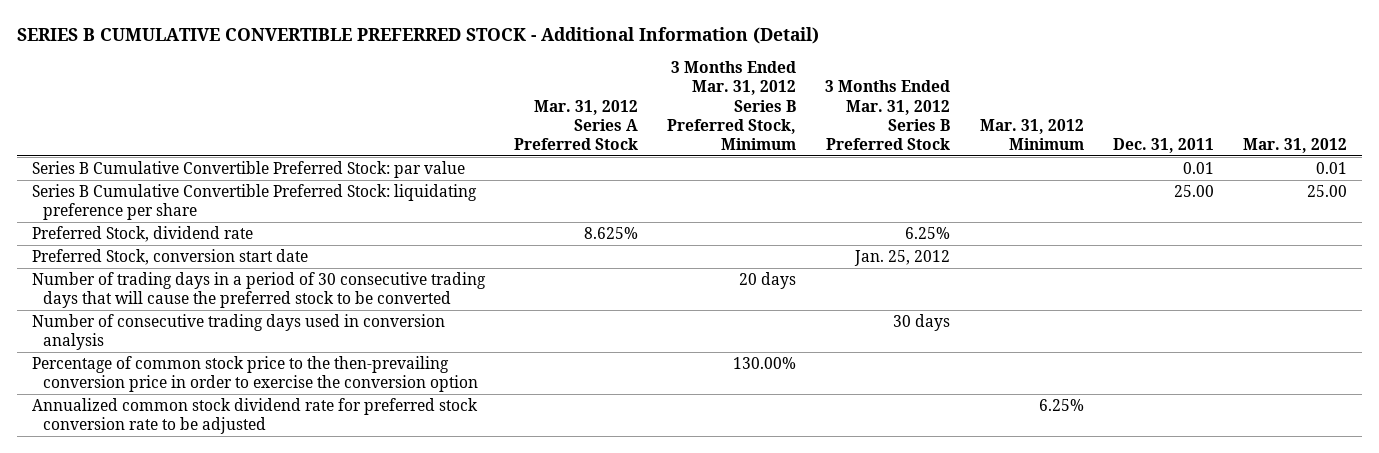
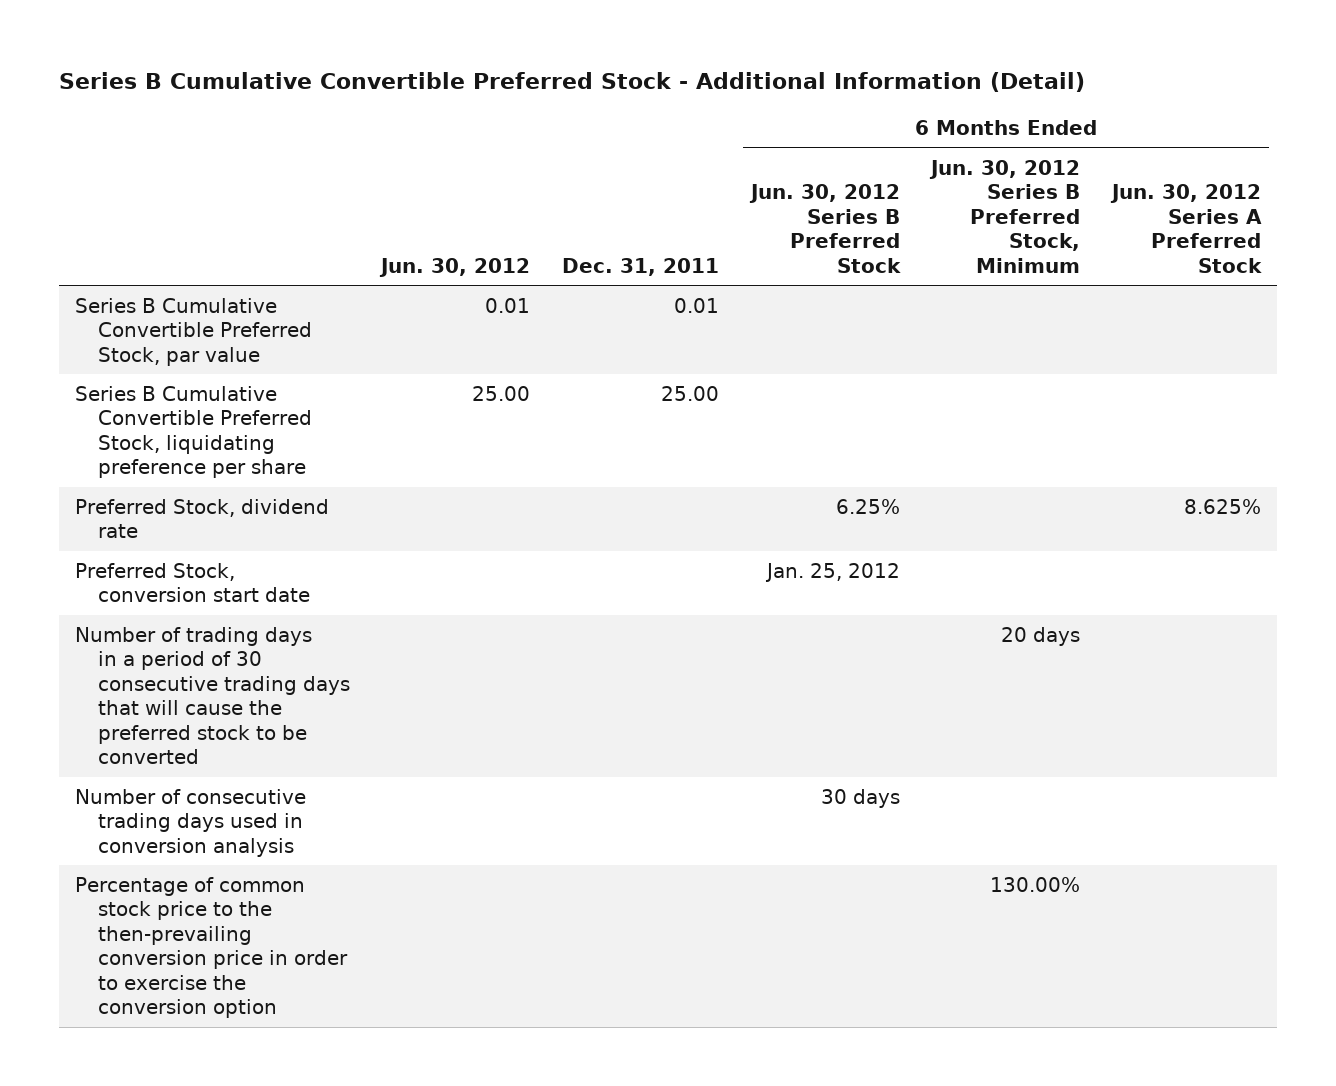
- SERIES B CUMULATIVE CONVERTIBLE PREFERRED STOCK - Additional Information (Detail)
+ Series B Cumulative Convertible Preferred Stock - Additional Information (Detail)
- | Mar. 31, 2012 Series A Preferred Stock | 3 Months Ended Mar. 31, 2012 Series B Preferred Stock, Minimum | 3 Months Ended Mar. 31, 2012 Series B Preferred Stock | Mar. 31, 2012 Minimum | Dec. 31, 2011 | Mar. 31, 2012
+ | Jun. 30, 2012 | Dec. 31, 2011 | 6 Months Ended Jun. 30, 2012 Series B Preferred Stock | 6 Months Ended Jun. 30, 2012 Series B Preferred Stock, Minimum | 6 Months Ended Jun. 30, 2012 Series A Preferred Stock
- Series B Cumulative Convertible Preferred Stock: par value | | | | | 0.01 | 0.01
- Series B Cumulative Convertible Preferred Stock: liquidating preference per share | | | | | 25.00 | 25.00
+ Series B Cumulative Convertible Preferred Stock, par value | 0.01 | 0.01 | | |
+ Series B Cumulative Convertible Preferred Stock, liquidating preference per share | 25.00 | 25.00 | | |
- Annualized common stock dividend rate for preferred stock conversion rate to be adjusted | | | | 6.25% | |

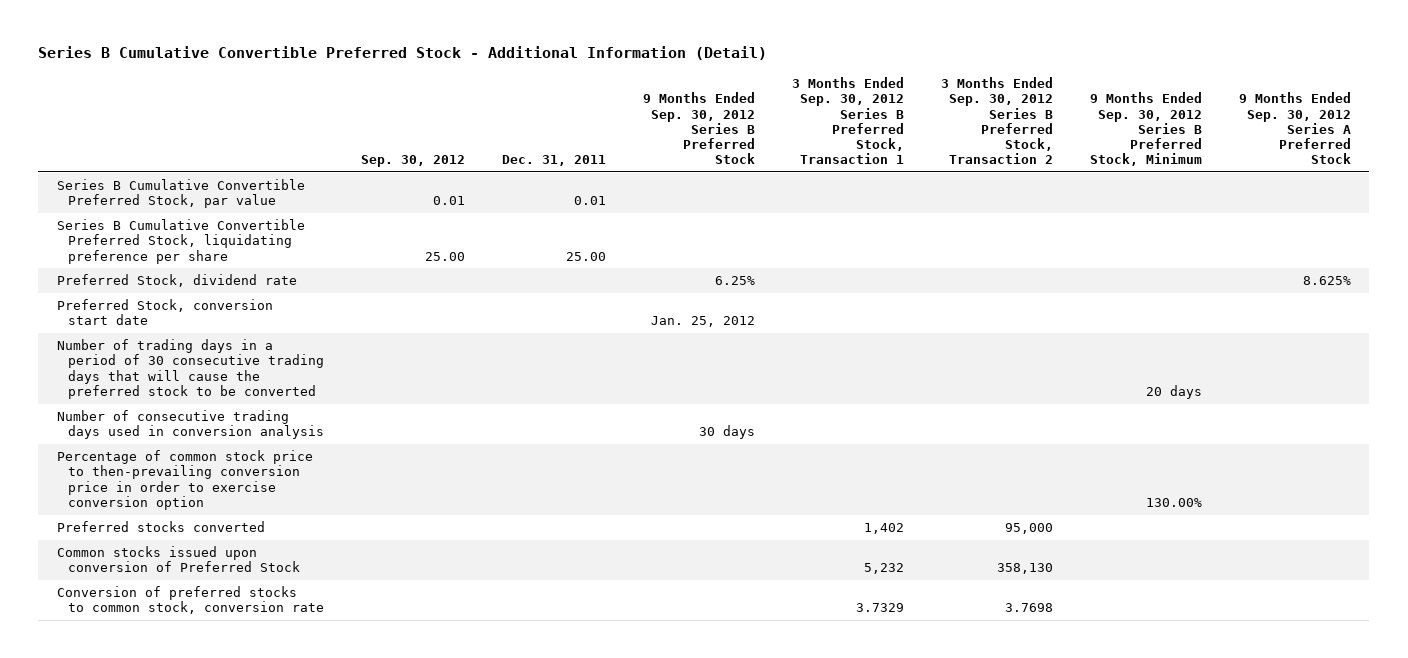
- | Jun. 30, 2012 | Dec. 31, 2011 | 6 Months Ended Jun. 30, 2012 Series B Preferred Stock | 6 Months Ended Jun. 30, 2012 Series B Preferred Stock, Minimum | 6 Months Ended Jun. 30, 2012 Series A Preferred Stock
+ | Sep. 30, 2012 | Dec. 31, 2011 | 9 Months Ended Sep. 30, 2012 Series B Preferred Stock | 3 Months Ended Sep. 30, 2012 Series B Preferred Stock, Transaction 1 | 3 Months Ended Sep. 30, 2012 Series B Preferred Stock, Transaction 2 | 9 Months Ended Sep. 30, 2012 Series B Preferred Stock, Minimum | 9 Months Ended Sep. 30, 2012 Series A Preferred Stock
- Percentage of common stock price to the then-prevailing conversion price in order to exercise the conversion option | | | | 130.00% |
+ Percentage of common stock price to then-prevailing conversion price in order to exercise conversion option | | | | | | 130.00% |
+ Preferred stocks converted | | | | 1,402 | 95,000 | |
+ Common stocks issued upon conversion of Preferred Stock | | | | 5,232 | 358,130 | |
+ Conversion of preferred stocks to common stock, conversion rate | | | | 3.7329 | 3.7698 | |

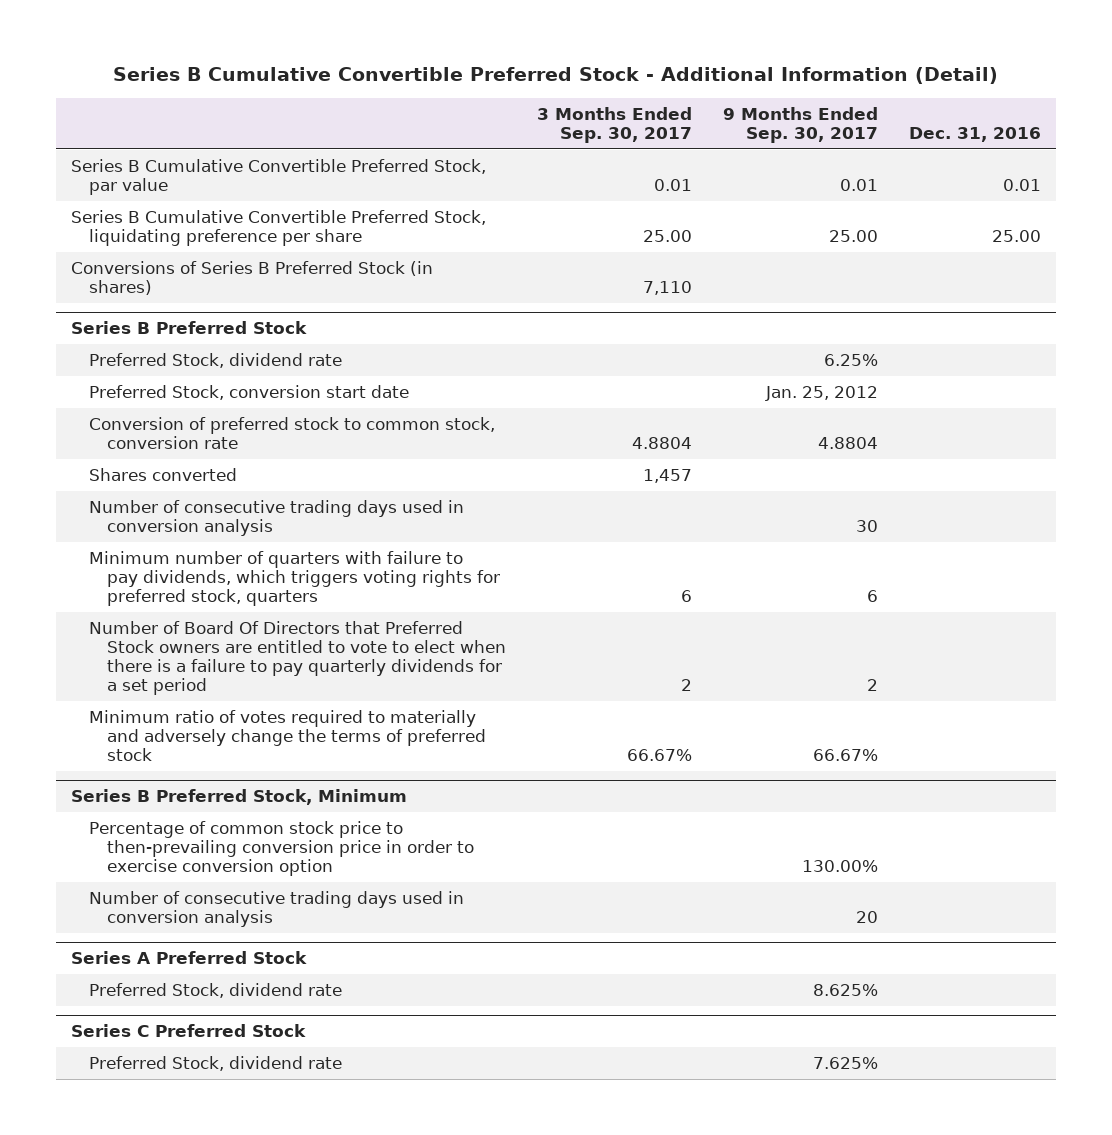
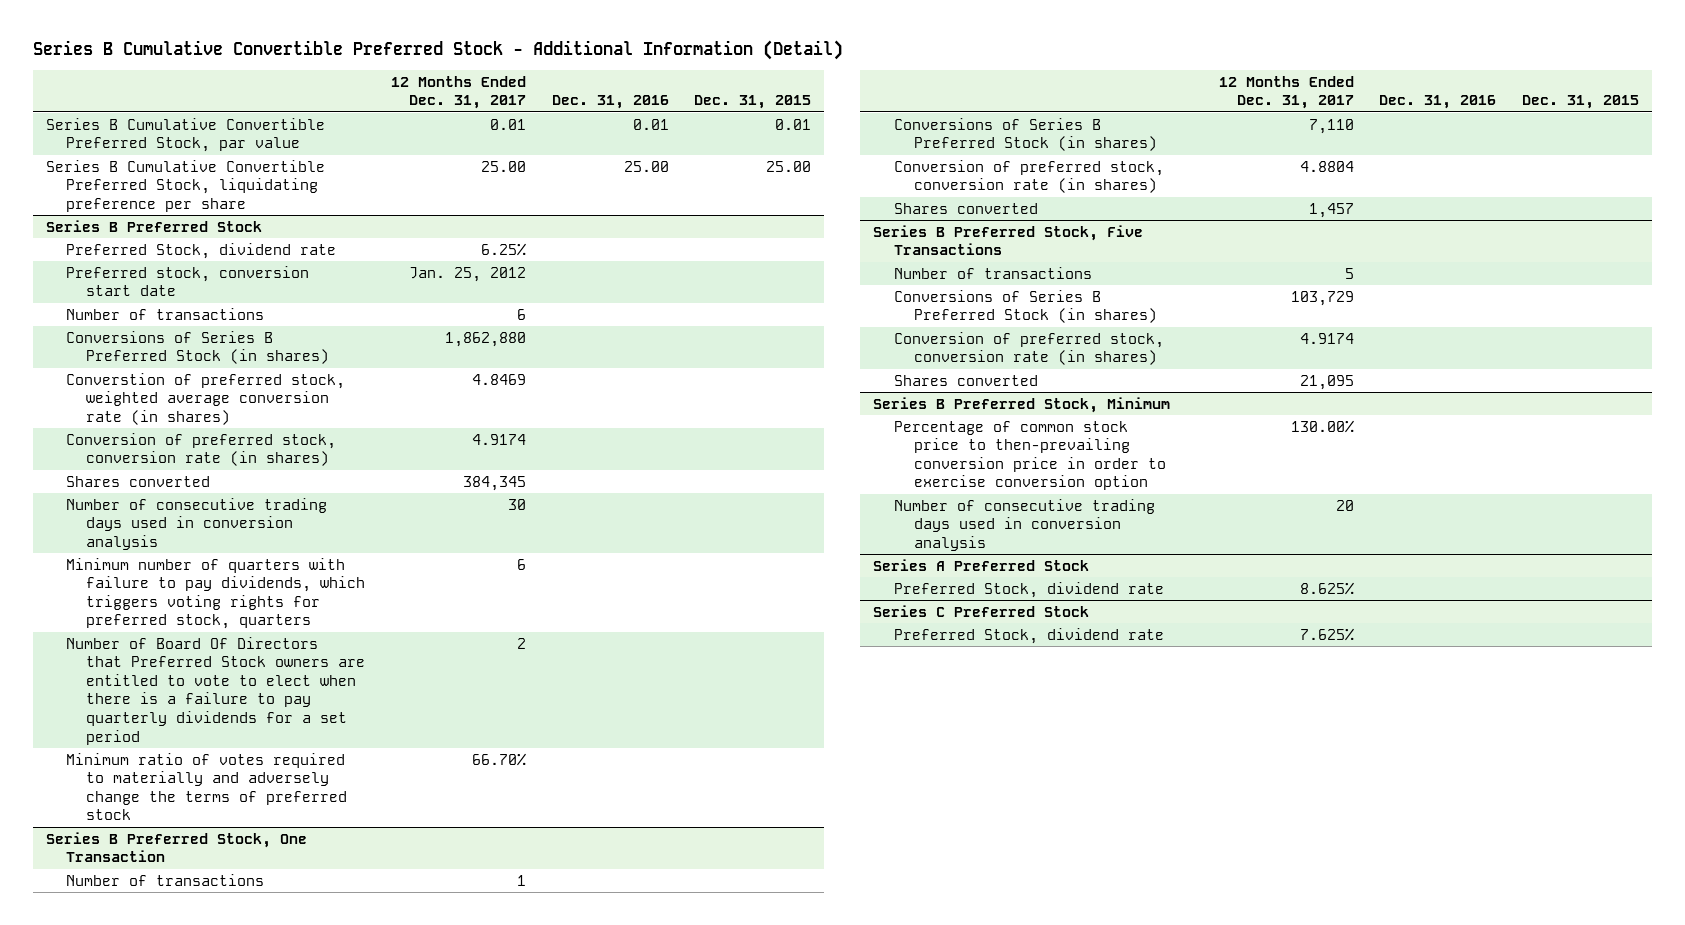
- | 3 Months Ended Sep. 30, 2017 | 9 Months Ended Sep. 30, 2017 | Dec. 31, 2016
+ | 12 Months Ended Dec. 31, 2017 | Dec. 31, 2016 | Dec. 31, 2015
- Conversions of Series B Preferred Stock (in shares) | 7,110 | |
@ Series B Preferred Stock
- Preferred Stock, conversion start date | | Jan. 25, 2012 |
- Conversion of preferred stock to common stock, conversion rate | 4.8804 | 4.8804 |
+ Preferred stock, conversion start date | Jan. 25, 2012 | |
+ Number of transactions | 6 | |
+ Conversions of Series B Preferred Stock (in shares) | 1,862,880 | |
+ Converstion of preferred stock, weighted average conversion rate (in shares) | 4.8469 | |
+ Conversion of preferred stock, conversion rate (in shares) | 4.9174 | |
+ Series B Preferred Stock, One Transaction
+ Number of transactions | 1 | |
+ Conversions of Series B Preferred Stock (in shares) | 7,110 | |
+ Conversion of preferred stock, conversion rate (in shares) | 4.8804 | |
+ Shares converted | 1,457 | |
+ Series B Preferred Stock, Five Transactions
+ Number of transactions | 5 | |
+ Conversions of Series B Preferred Stock (in shares) | 103,729 | |
+ Conversion of preferred stock, conversion rate (in shares) | 4.9174 | |
+ Shares converted | 21,095 | |

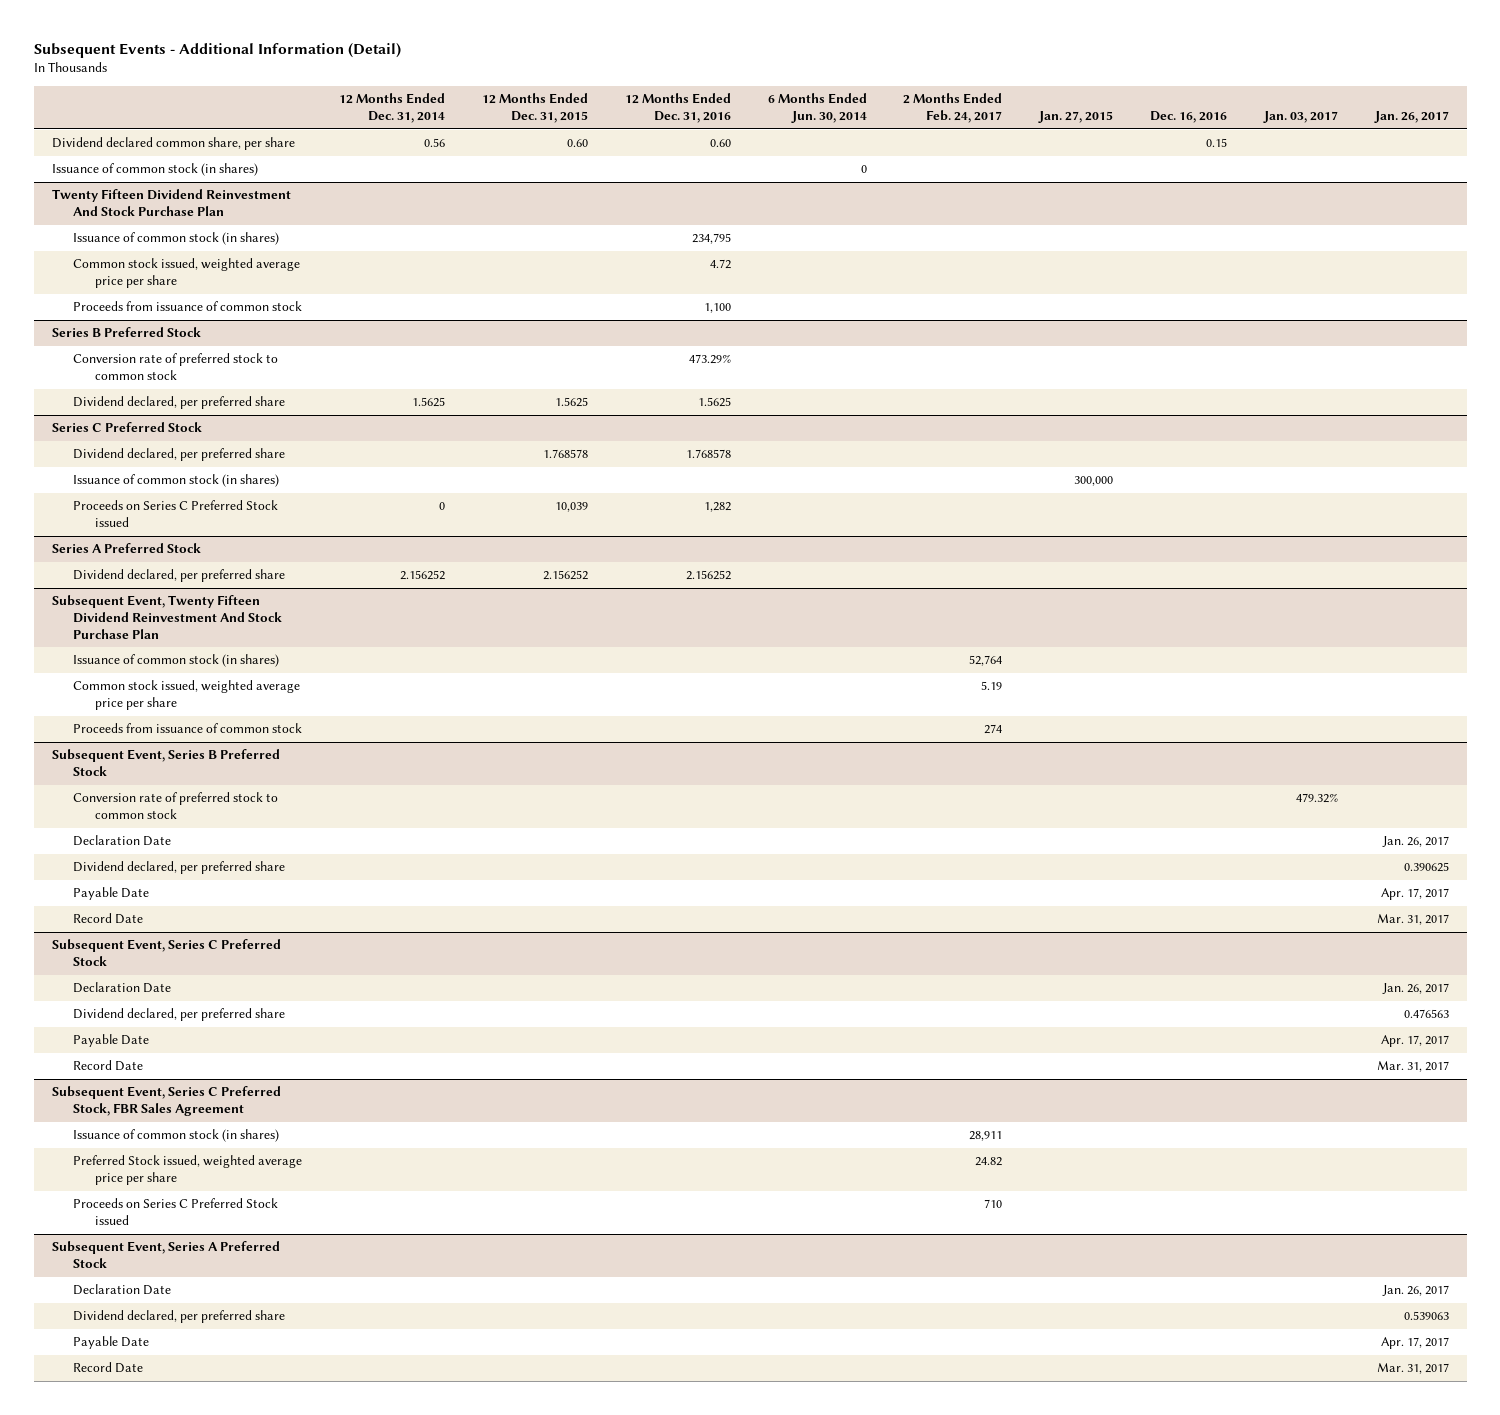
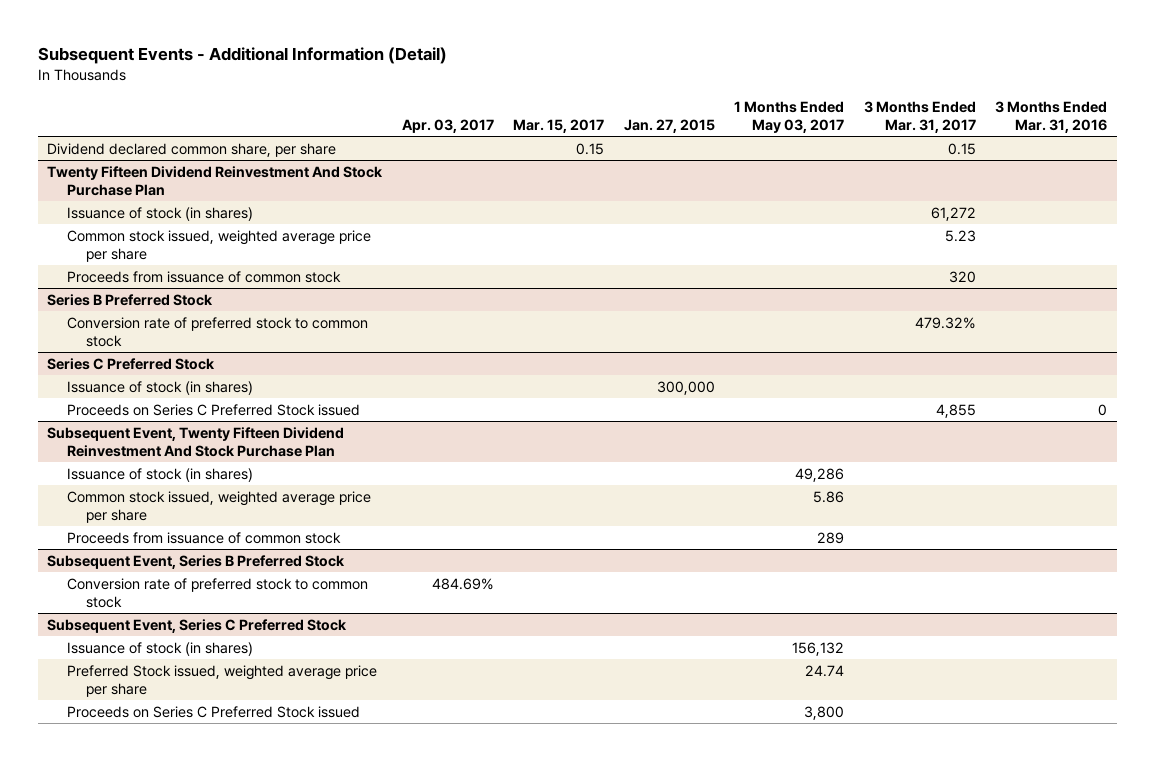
- | 12 Months Ended Dec. 31, 2014 | 12 Months Ended Dec. 31, 2015 | 12 Months Ended Dec. 31, 2016 | 6 Months Ended Jun. 30, 2014 | 2 Months Ended Feb. 24, 2017 | Jan. 27, 2015 | Dec. 16, 2016 | Jan. 03, 2017 | Jan. 26, 2017
+ | Apr. 03, 2017 | Mar. 15, 2017 | Jan. 27, 2015 | 1 Months Ended May 03, 2017 | 3 Months Ended Mar. 31, 2017 | 3 Months Ended Mar. 31, 2016
- Issuance of common stock (in shares) | | | | 0 | | | | |
@ Twenty Fifteen Dividend Reinvestment And Stock Purchase Plan
- Issuance of common stock (in shares) | | | 234,795 | | | | | |
+ Issuance of stock (in shares) | | | | | 61,272 |
@ Series B Preferred Stock
- Dividend declared, per preferred share | 1.5625 | 1.5625 | 1.5625 | | | | | |
@ Series C Preferred Stock
- Dividend declared, per preferred share | | 1.768578 | 1.768578 | | | | | |
- Issuance of common stock (in shares) | | | | | | 300,000 | | |
+ Issuance of stock (in shares) | | | 300,000 | | |
- Series A Preferred Stock
- Dividend declared, per preferred share | 2.156252 | 2.156252 | 2.156252 | | | | | |
@ Subsequent Event, Twenty Fifteen Dividend Reinvestment And Stock Purchase Plan
- Issuance of common stock (in shares) | | | | | 52,764 | | | |
+ Issuance of stock (in shares) | | | | 49,286 | |
@ Subsequent Event, Series B Preferred Stock
- Declaration Date | | | | | | | | | Jan. 26, 2017
- Dividend declared, per preferred share | | | | | | | | | 0.390625
- Payable Date | | | | | | | | | Apr. 17, 2017
- Record Date | | | | | | | | | Mar. 31, 2017
@ Subsequent Event, Series C Preferred Stock
- Declaration Date | | | | | | | | | Jan. 26, 2017
- Dividend declared, per preferred share | | | | | | | | | 0.476563
- Payable Date | | | | | | | | | Apr. 17, 2017
- Record Date | | | | | | | | | Mar. 31, 2017
- Subsequent Event, Series C Preferred Stock, FBR Sales Agreement
- Issuance of common stock (in shares) | | | | | 28,911 | | | |
- Preferred Stock issued, weighted average price per share | | | | | 24.82 | | | |
- Proceeds on Series C Preferred Stock issued | | | | | 710 | | | |
- Subsequent Event, Series A Preferred Stock
- Declaration Date | | | | | | | | | Jan. 26, 2017
- Dividend declared, per preferred share | | | | | | | | | 0.539063
- Payable Date | | | | | | | | | Apr. 17, 2017
- Record Date | | | | | | | | | Mar. 31, 2017
@ Subsequent Event, Series C Preferred Stock
+ Issuance of stock (in shares) | | | | 156,132 | |
+ Preferred Stock issued, weighted average price per share | | | | 24.74 | |
+ Proceeds on Series C Preferred Stock issued | | | | 3,800 | |

